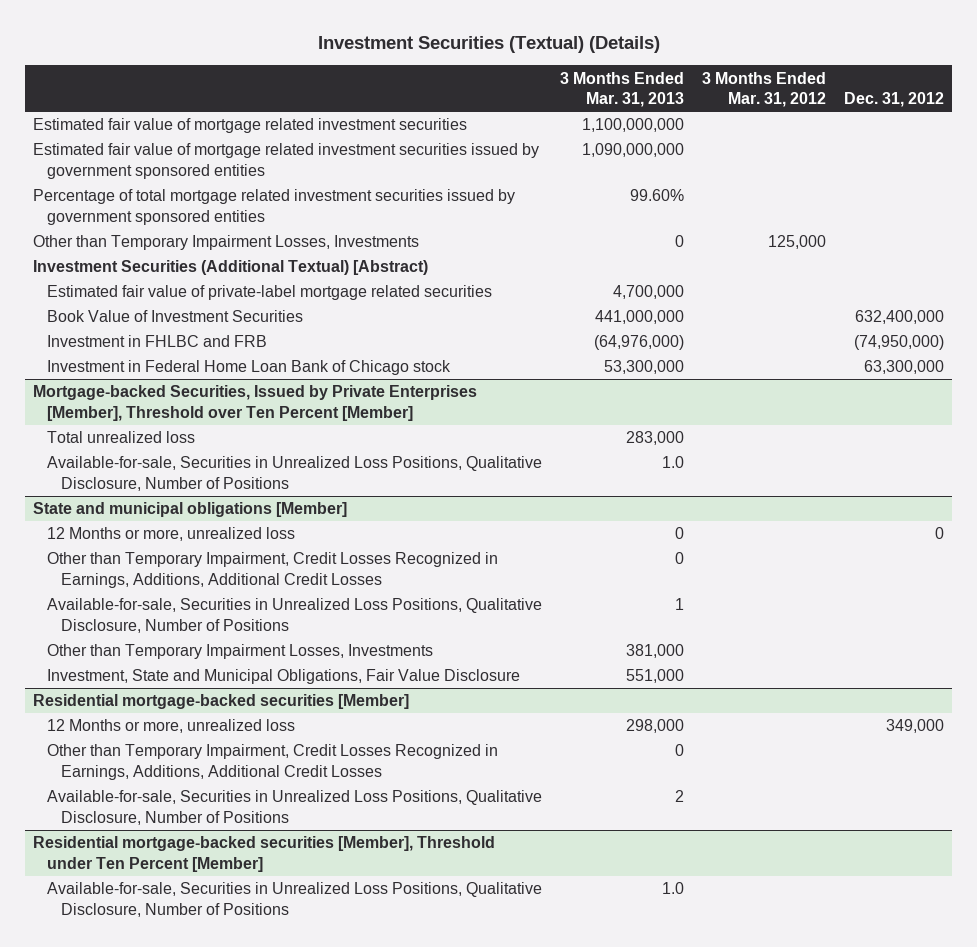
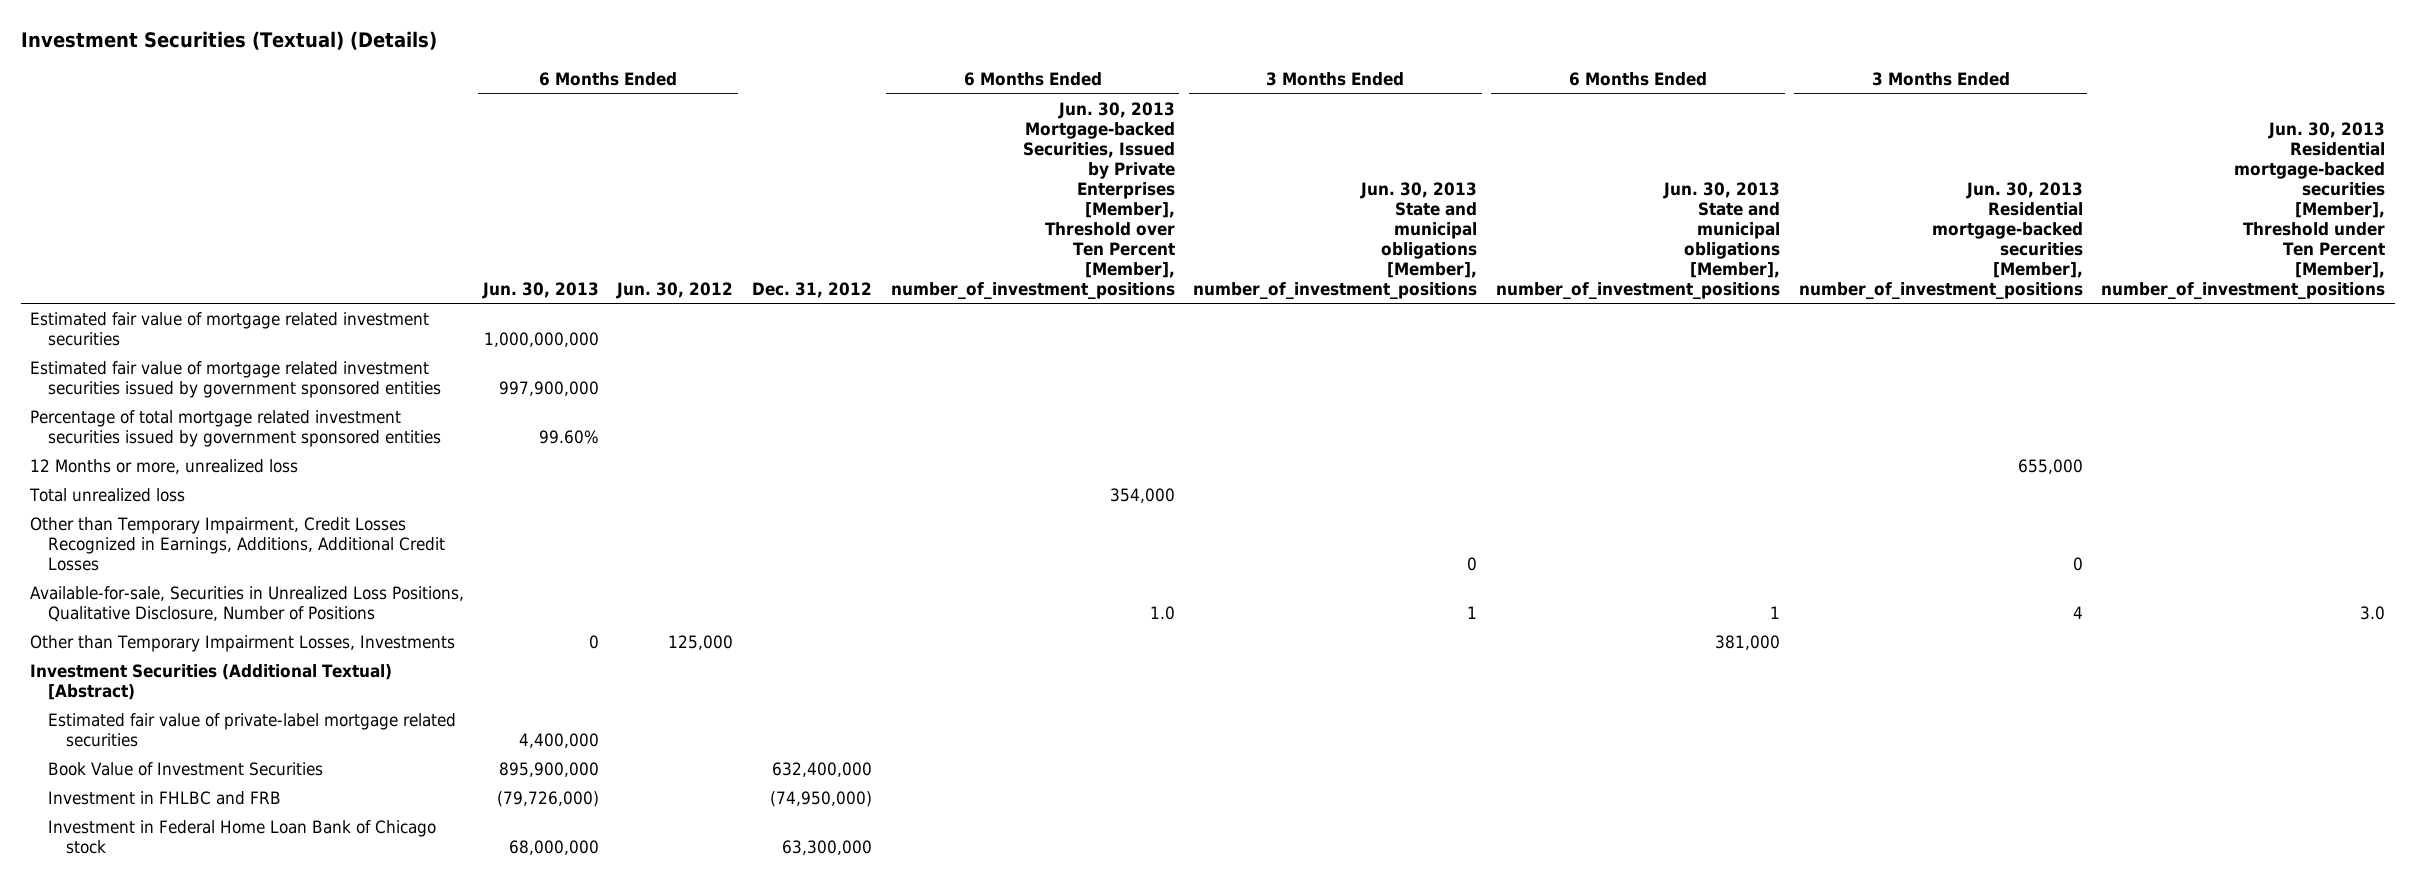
- | 3 Months Ended Mar. 31, 2013 | 3 Months Ended Mar. 31, 2012 | Dec. 31, 2012
+ | 6 Months Ended Jun. 30, 2013 | 6 Months Ended Jun. 30, 2012 | Dec. 31, 2012 | 6 Months Ended Jun. 30, 2013 Mortgage-backed Securities, Issued by Private Enterprises [Member], Threshold over Ten Percent [Member], number_of_investment_positions | 3 Months Ended Jun. 30, 2013 State and municipal obligations [Member], number_of_investment_positions | 6 Months Ended Jun. 30, 2013 State and municipal obligations [Member], number_of_investment_positions | 3 Months Ended Jun. 30, 2013 Residential mortgage-backed securities [Member], number_of_investment_positions | Jun. 30, 2013 Residential mortgage-backed securities [Member], Threshold under Ten Percent [Member], number_of_investment_positions
+ 12 Months or more, unrealized loss | | | | | | | 655,000 |
+ Total unrealized loss | | | | 354,000 | | | |
+ Other than Temporary Impairment, Credit Losses Recognized in Earnings, Additions, Additional Credit Losses | | | | | 0 | | 0 |
+ Available-for-sale, Securities in Unrealized Loss Positions, Qualitative Disclosure, Number of Positions | | | | 1.0 | 1 | 1 | 4 | 3.0
- Mortgage-backed Securities, Issued by Private Enterprises [Member], Threshold over Ten Percent [Member]
- Total unrealized loss | 283,000 | |
- Available-for-sale, Securities in Unrealized Loss Positions, Qualitative Disclosure, Number of Positions | 1.0 | |
- State and municipal obligations [Member]
- 12 Months or more, unrealized loss | 0 | | 0
- Other than Temporary Impairment, Credit Losses Recognized in Earnings, Additions, Additional Credit Losses | 0 | |
- Available-for-sale, Securities in Unrealized Loss Positions, Qualitative Disclosure, Number of Positions | 1 | |
- Other than Temporary Impairment Losses, Investments | 381,000 | |
- Investment, State and Municipal Obligations, Fair Value Disclosure | 551,000 | |
- Residential mortgage-backed securities [Member]
- 12 Months or more, unrealized loss | 298,000 | | 349,000
- Other than Temporary Impairment, Credit Losses Recognized in Earnings, Additions, Additional Credit Losses | 0 | |
- Available-for-sale, Securities in Unrealized Loss Positions, Qualitative Disclosure, Number of Positions | 2 | |
- Residential mortgage-backed securities [Member], Threshold under Ten Percent [Member]
- Available-for-sale, Securities in Unrealized Loss Positions, Qualitative Disclosure, Number of Positions | 1.0 | |

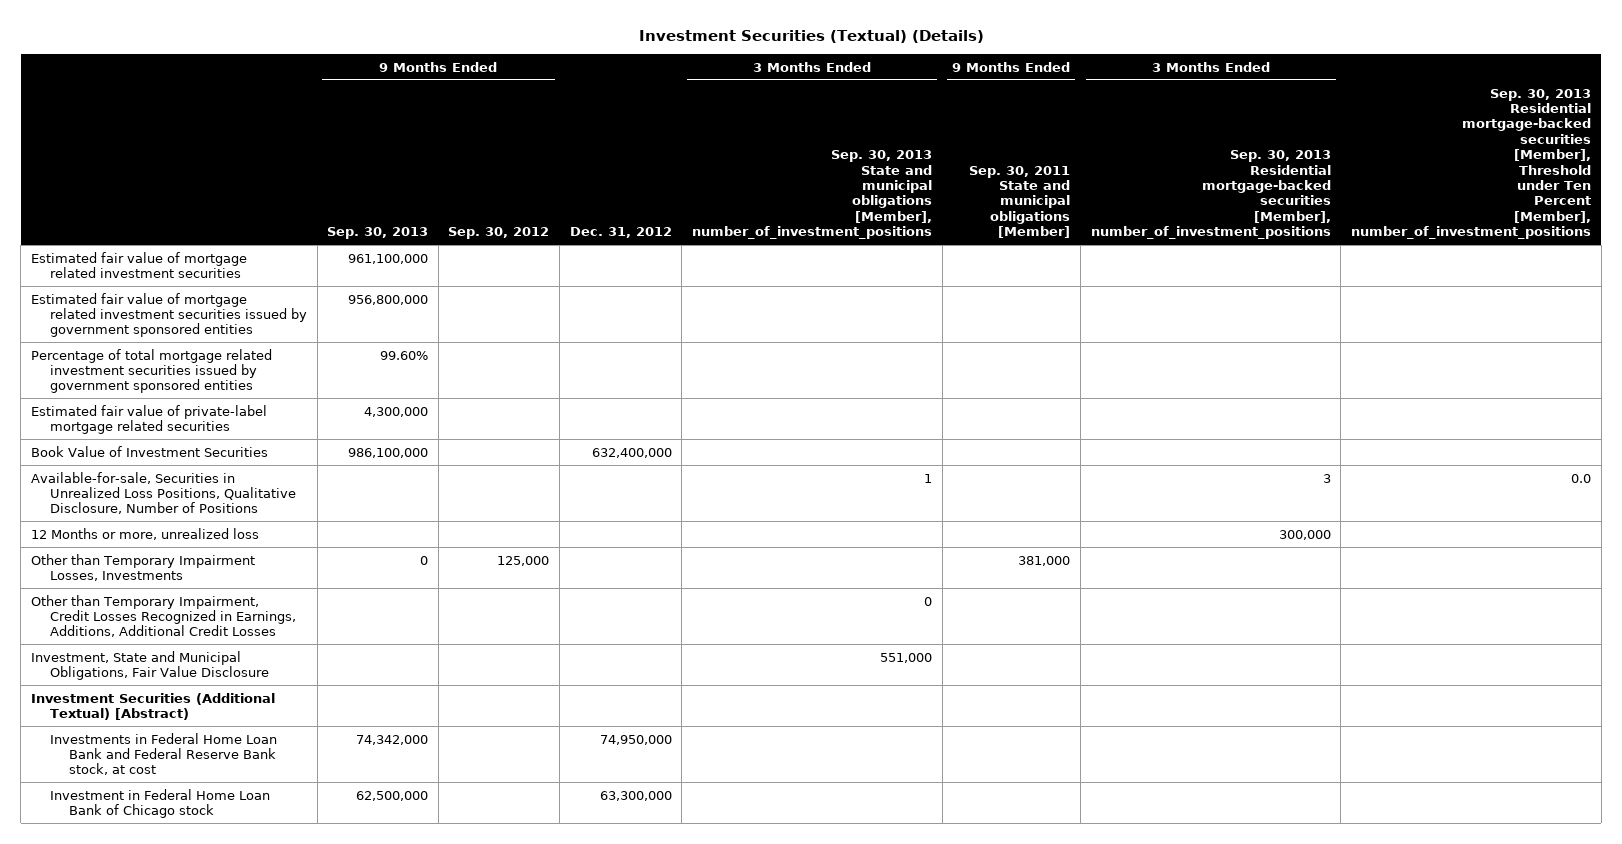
- | 6 Months Ended Jun. 30, 2013 | 6 Months Ended Jun. 30, 2012 | Dec. 31, 2012 | 6 Months Ended Jun. 30, 2013 Mortgage-backed Securities, Issued by Private Enterprises [Member], Threshold over Ten Percent [Member], number_of_investment_positions | 3 Months Ended Jun. 30, 2013 State and municipal obligations [Member], number_of_investment_positions | 6 Months Ended Jun. 30, 2013 State and municipal obligations [Member], number_of_investment_positions | 3 Months Ended Jun. 30, 2013 Residential mortgage-backed securities [Member], number_of_investment_positions | Jun. 30, 2013 Residential mortgage-backed securities [Member], Threshold under Ten Percent [Member], number_of_investment_positions
+ | 9 Months Ended Sep. 30, 2013 | 9 Months Ended Sep. 30, 2012 | Dec. 31, 2012 | 3 Months Ended Sep. 30, 2013 State and municipal obligations [Member], number_of_investment_positions | 9 Months Ended Sep. 30, 2011 State and municipal obligations [Member] | 3 Months Ended Sep. 30, 2013 Residential mortgage-backed securities [Member], number_of_investment_positions | Sep. 30, 2013 Residential mortgage-backed securities [Member], Threshold under Ten Percent [Member], number_of_investment_positions
- Total unrealized loss | | | | 354,000 | | | |
moved up: Estimated fair value of private-label mortgage related securities | 4,300,000 | | | | | |
moved up: Book Value of Investment Securities | 986,100,000 | | 632,400,000 | | | |
moved down: 12 Months or more, unrealized loss | | | | | | 300,000 |
moved down: Other than Temporary Impairment, Credit Losses Recognized in Earnings, Additions, Additional Credit Losses | | | | 0 | | |
+ Investment, State and Municipal Obligations, Fair Value Disclosure | | | | 551,000 | | |
- Investment in FHLBC and FRB | (79,726,000) | | (74,950,000) | | | | |
+ Investments in Federal Home Loan Bank and Federal Reserve Bank stock, at cost | 74,342,000 | | 74,950,000 | | | |

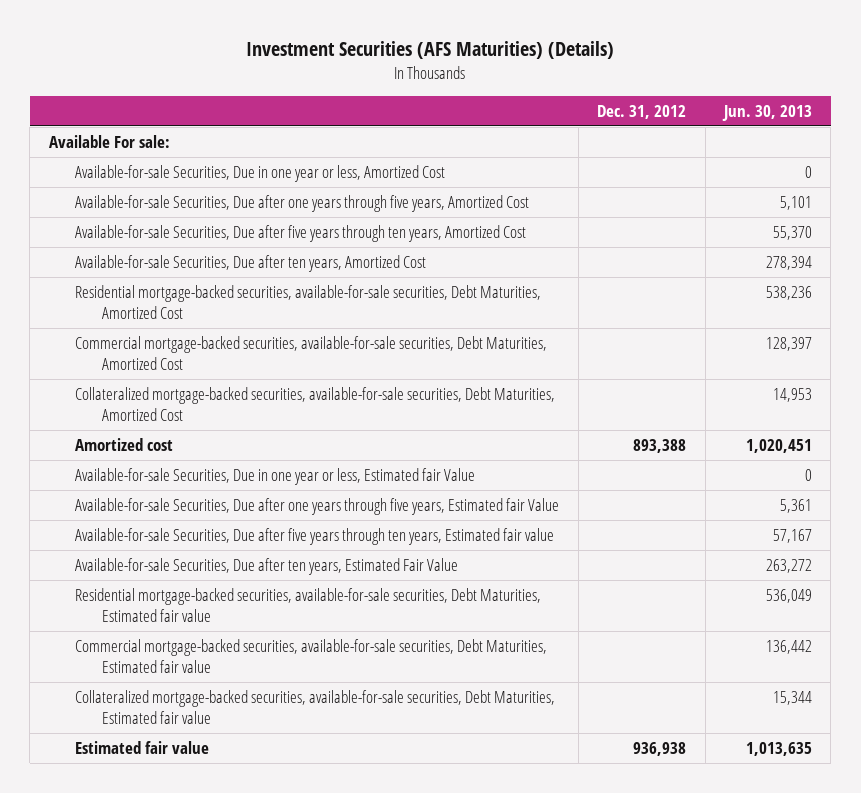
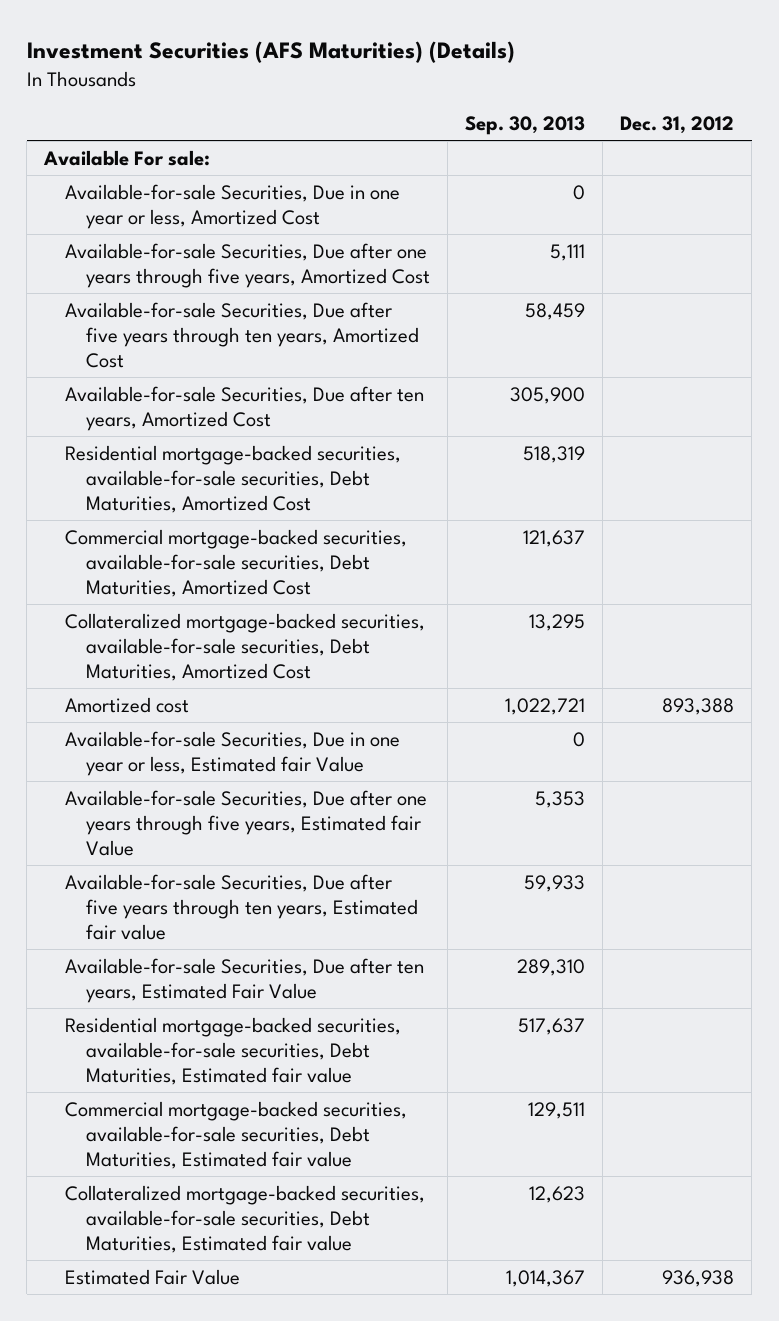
- | Dec. 31, 2012 | Jun. 30, 2013
+ | Sep. 30, 2013 | Dec. 31, 2012
- Estimated fair value | 936,938 | 1,013,635
+ Estimated Fair Value | 1,014,367 | 936,938

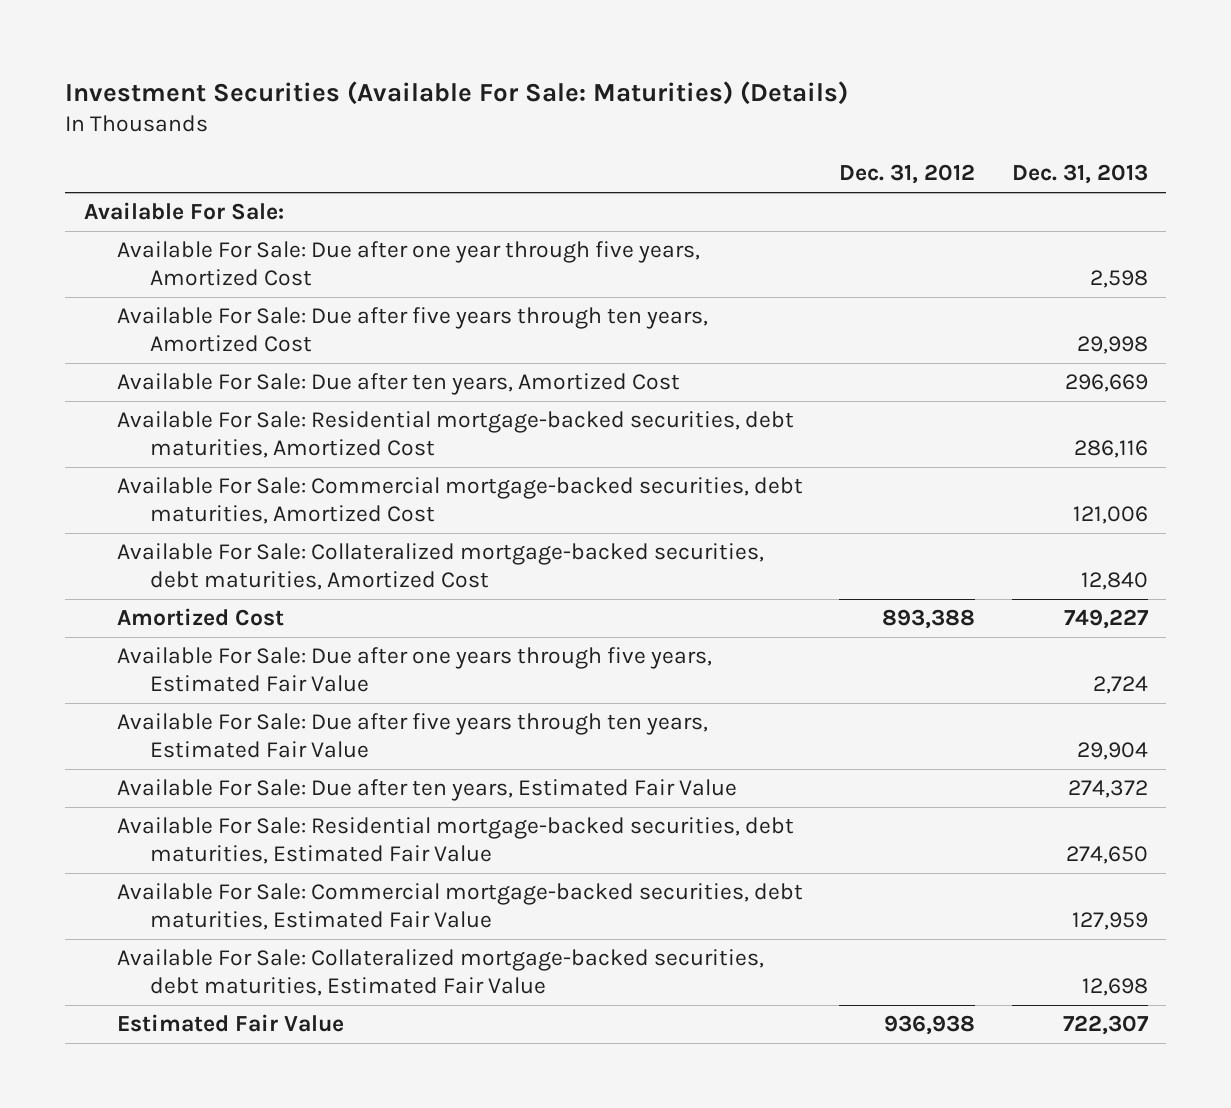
- Investment Securities (AFS Maturities) (Details)
+ Investment Securities (Available For Sale: Maturities) (Details)
- | Sep. 30, 2013 | Dec. 31, 2012
+ | Dec. 31, 2012 | Dec. 31, 2013
- Available For sale:
- Available-for-sale Securities, Due in one year or less, Amortized Cost | 0 |
- Available-for-sale Securities, Due after one years through five years, Amortized Cost | 5,111 |
- Available-for-sale Securities, Due after five years through ten years, Amortized Cost | 58,459 |
- Available-for-sale Securities, Due after ten years, Amortized Cost | 305,900 |
- Residential mortgage-backed securities, available-for-sale securities, Debt Maturities, Amortized Cost | 518,319 |
- Commercial mortgage-backed securities, available-for-sale securities, Debt Maturities, Amortized Cost | 121,637 |
- Collateralized mortgage-backed securities, available-for-sale securities, Debt Maturities, Amortized Cost | 13,295 |
- Amortized cost | 1,022,721 | 893,388
- Available-for-sale Securities, Due in one year or less, Estimated fair Value | 0 |
- Available-for-sale Securities, Due after one years through five years, Estimated fair Value | 5,353 |
- Available-for-sale Securities, Due after five years through ten years, Estimated fair value | 59,933 |
- Available-for-sale Securities, Due after ten years, Estimated Fair Value | 289,310 |
- Residential mortgage-backed securities, available-for-sale securities, Debt Maturities, Estimated fair value | 517,637 |
- Commercial mortgage-backed securities, available-for-sale securities, Debt Maturities, Estimated fair value | 129,511 |
- Collateralized mortgage-backed securities, available-for-sale securities, Debt Maturities, Estimated fair value | 12,623 |
+ Available For Sale:
+ Available For Sale: Due after one year through five years, Amortized Cost | | 2,598
+ Available For Sale: Due after five years through ten years, Amortized Cost | | 29,998
+ Available For Sale: Due after ten years, Amortized Cost | | 296,669
+ Available For Sale: Residential mortgage-backed securities, debt maturities, Amortized Cost | | 286,116
+ Available For Sale: Commercial mortgage-backed securities, debt maturities, Amortized Cost | | 121,006
+ Available For Sale: Collateralized mortgage-backed securities, debt maturities, Amortized Cost | | 12,840
+ Amortized Cost | 893,388 | 749,227
+ Available For Sale: Due after one years through five years, Estimated Fair Value | | 2,724
+ Available For Sale: Due after five years through ten years, Estimated Fair Value | | 29,904
+ Available For Sale: Due after ten years, Estimated Fair Value | | 274,372
+ Available For Sale: Residential mortgage-backed securities, debt maturities, Estimated Fair Value | | 274,650
+ Available For Sale: Commercial mortgage-backed securities, debt maturities, Estimated Fair Value | | 127,959
+ Available For Sale: Collateralized mortgage-backed securities, debt maturities, Estimated Fair Value | | 12,698

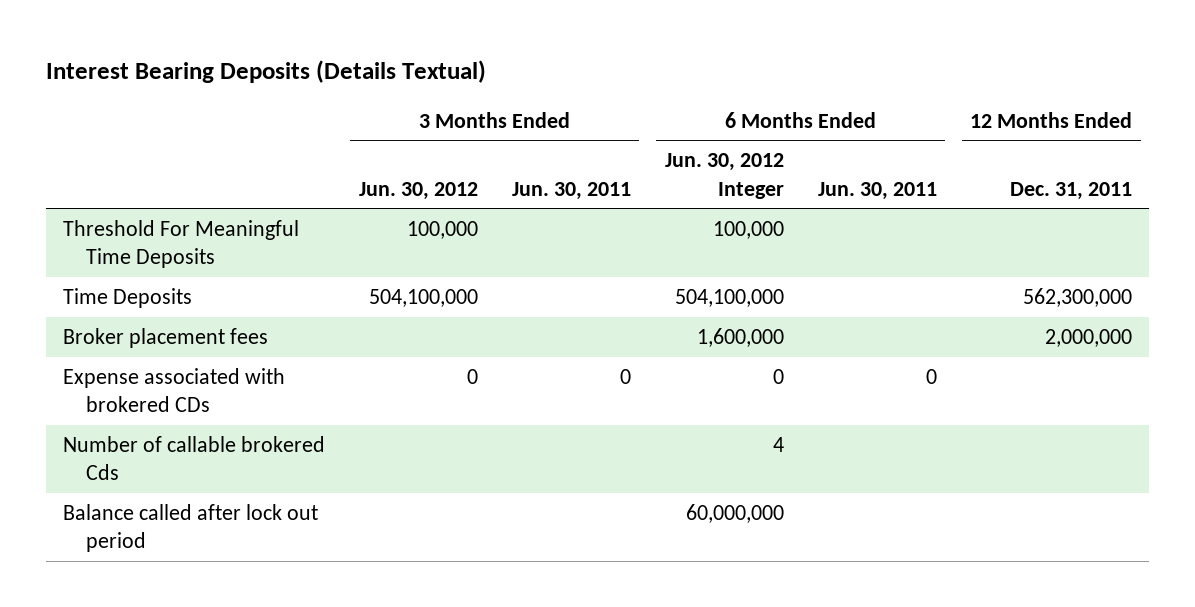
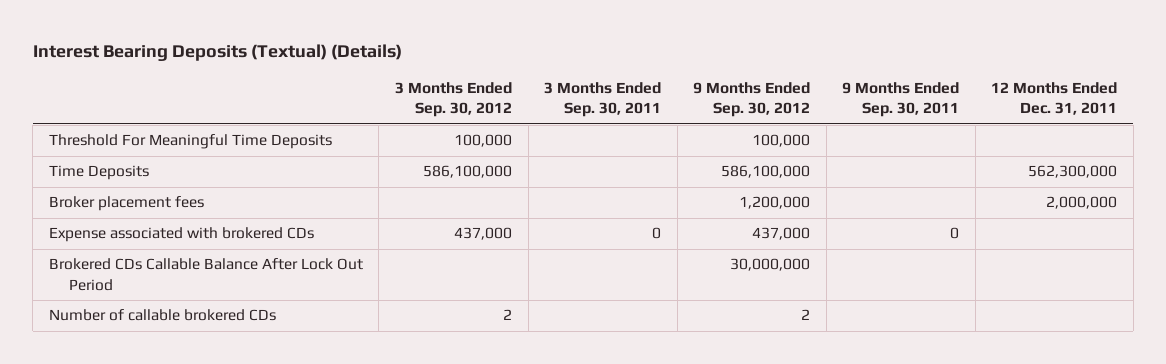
- Interest Bearing Deposits (Details Textual)
+ Interest Bearing Deposits (Textual) (Details)
- | 3 Months Ended Jun. 30, 2012 | 3 Months Ended Jun. 30, 2011 | 6 Months Ended Jun. 30, 2012 Integer | 6 Months Ended Jun. 30, 2011 | 12 Months Ended Dec. 31, 2011
+ | 3 Months Ended Sep. 30, 2012 | 3 Months Ended Sep. 30, 2011 | 9 Months Ended Sep. 30, 2012 | 9 Months Ended Sep. 30, 2011 | 12 Months Ended Dec. 31, 2011
- Number of callable brokered Cds | | | 4 | |
- Balance called after lock out period | | | 60,000,000 | |
+ Brokered CDs Callable Balance After Lock Out Period | | | 30,000,000 | |
+ Number of callable brokered CDs | 2 | | 2 | |

